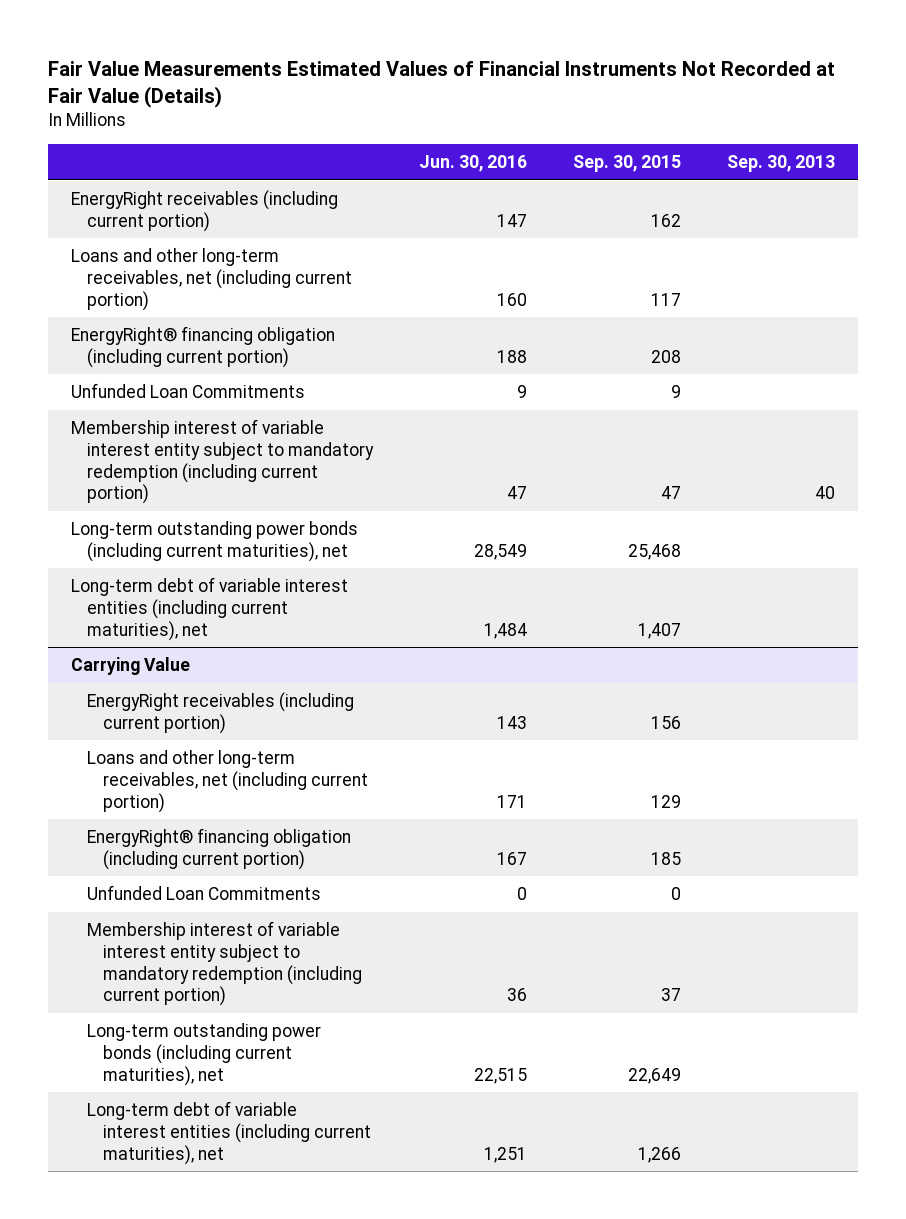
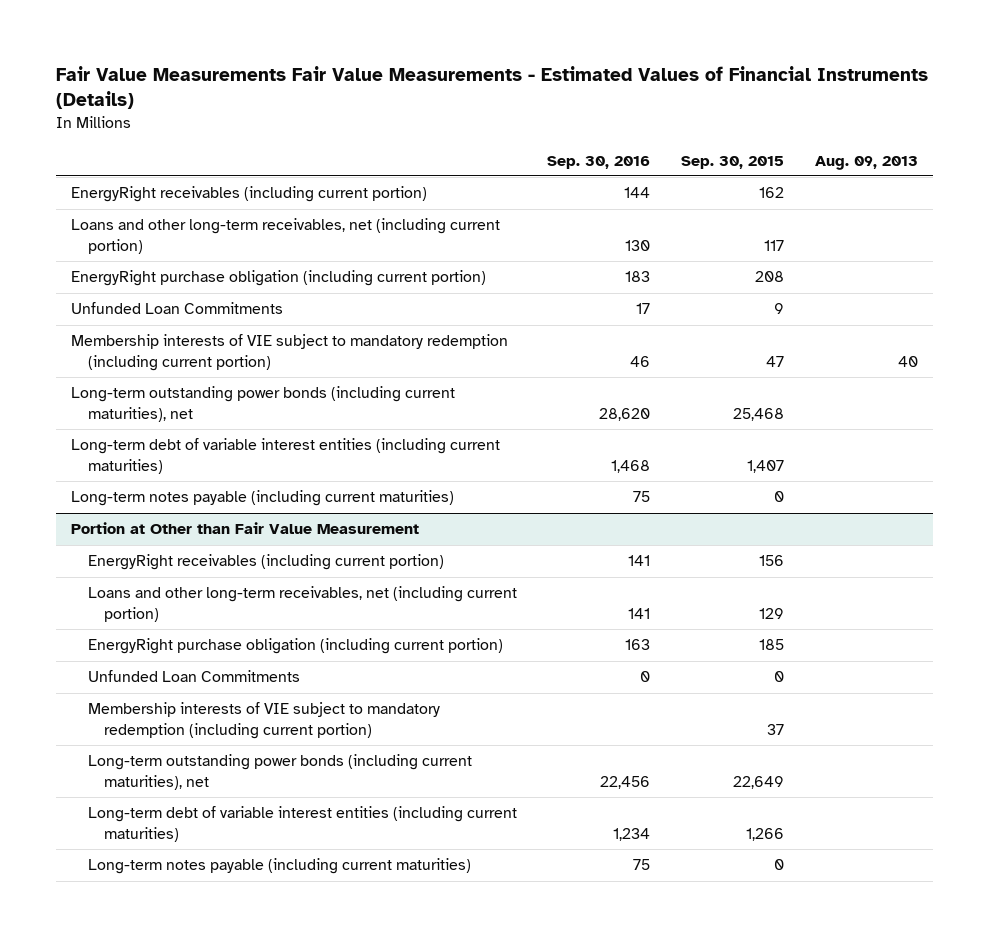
- Fair Value Measurements Estimated Values of Financial Instruments Not Recorded at Fair Value (Details)
+ Fair Value Measurements Fair Value Measurements - Estimated Values of Financial Instruments (Details)
- | Jun. 30, 2016 | Sep. 30, 2015 | Sep. 30, 2013
+ | Sep. 30, 2016 | Sep. 30, 2015 | Aug. 09, 2013
- EnergyRight® financing obligation (including current portion) | 188 | 208 |
+ EnergyRight purchase obligation (including current portion) | 183 | 208 |
- Membership interest of variable interest entity subject to mandatory redemption (including current portion) | 47 | 47 | 40
+ Membership interests of VIE subject to mandatory redemption (including current portion) | 46 | 47 | 40
- Long-term debt of variable interest entities (including current maturities), net | 1,484 | 1,407 |
- Carrying Value
+ Long-term debt of variable interest entities (including current maturities) | 1,468 | 1,407 |
+ Long-term notes payable (including current maturities) | 75 | 0 |
+ Portion at Other than Fair Value Measurement
- EnergyRight® financing obligation (including current portion) | 167 | 185 |
+ EnergyRight purchase obligation (including current portion) | 163 | 185 |
- Membership interest of variable interest entity subject to mandatory redemption (including current portion) | 36 | 37 |
+ Membership interests of VIE subject to mandatory redemption (including current portion) | | 37 |
- Long-term debt of variable interest entities (including current maturities), net | 1,251 | 1,266 |
+ Long-term debt of variable interest entities (including current maturities) | 1,234 | 1,266 |
+ Long-term notes payable (including current maturities) | 75 | 0 |

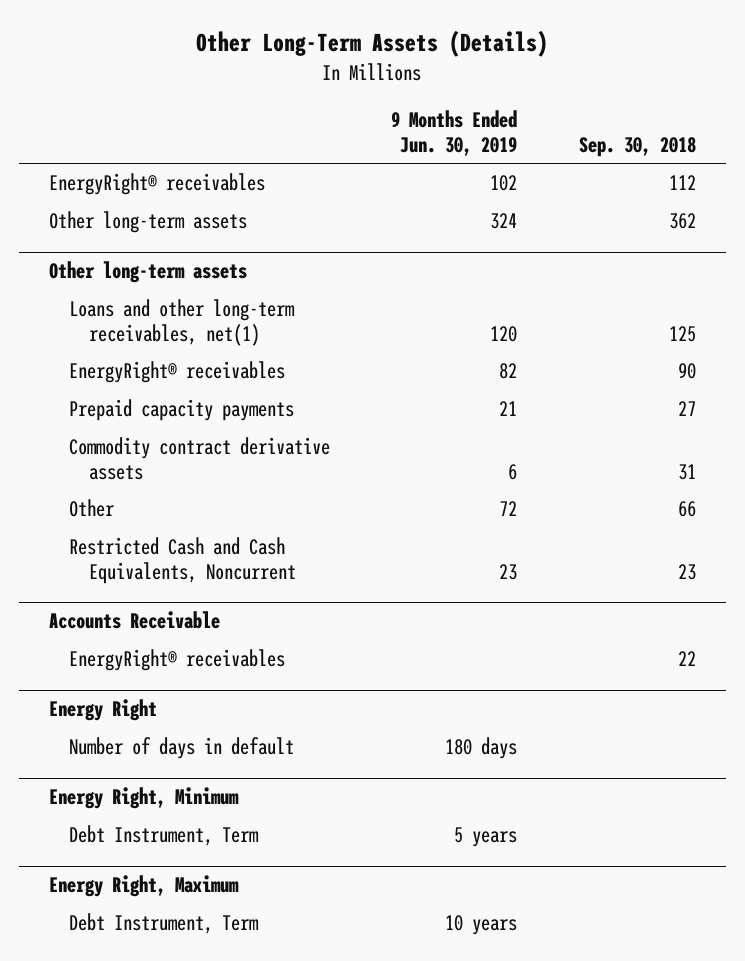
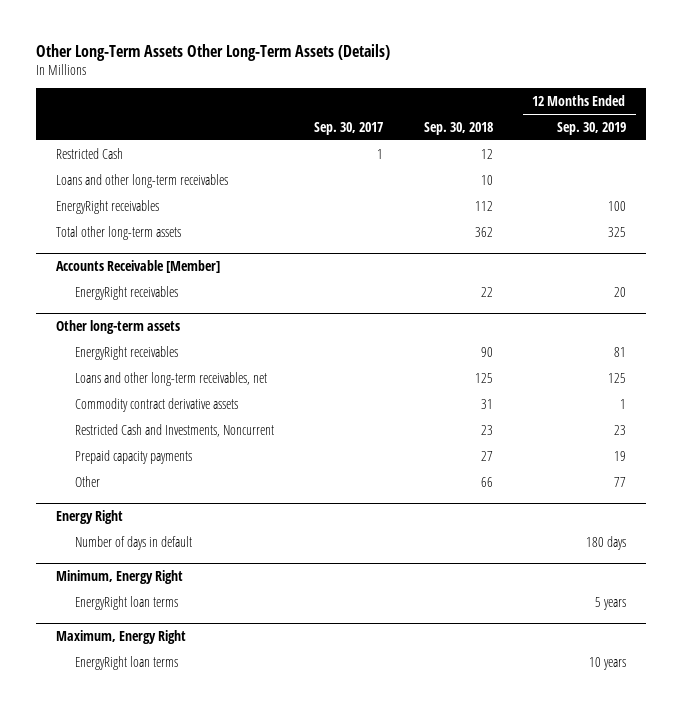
- Other Long-Term Assets (Details)
+ Other Long-Term Assets Other Long-Term Assets (Details)
- | 9 Months Ended Jun. 30, 2019 | Sep. 30, 2018
+ | Sep. 30, 2017 | Sep. 30, 2018 | 12 Months Ended Sep. 30, 2019
- EnergyRight® receivables | 102 | 112
- Other long-term assets | 324 | 362
+ Restricted Cash | 1 | 12 |
+ Loans and other long-term receivables | | 10 |
+ EnergyRight receivables | | 112 | 100
+ Total other long-term assets | | 362 | 325
+ Accounts Receivable [Member]
+ EnergyRight receivables | | 22 | 20
@ Other long-term assets
- Loans and other long-term receivables, net(1) | 120 | 125
- EnergyRight® receivables | 82 | 90
+ EnergyRight receivables | | 90 | 81
+ Loans and other long-term receivables, net | | 125 | 125
+ Restricted Cash and Investments, Noncurrent | | 23 | 23
moved down: Prepaid capacity payments | | 27 | 19
- Restricted Cash and Cash Equivalents, Noncurrent | 23 | 23
- Accounts Receivable
- EnergyRight® receivables | | 22
- Energy Right, Minimum
- Debt Instrument, Term | 5 years |
- Energy Right, Maximum
- Debt Instrument, Term | 10 years |
+ Minimum, Energy Right
+ EnergyRight loan terms | | | 5 years
+ Maximum, Energy Right
+ EnergyRight loan terms | | | 10 years

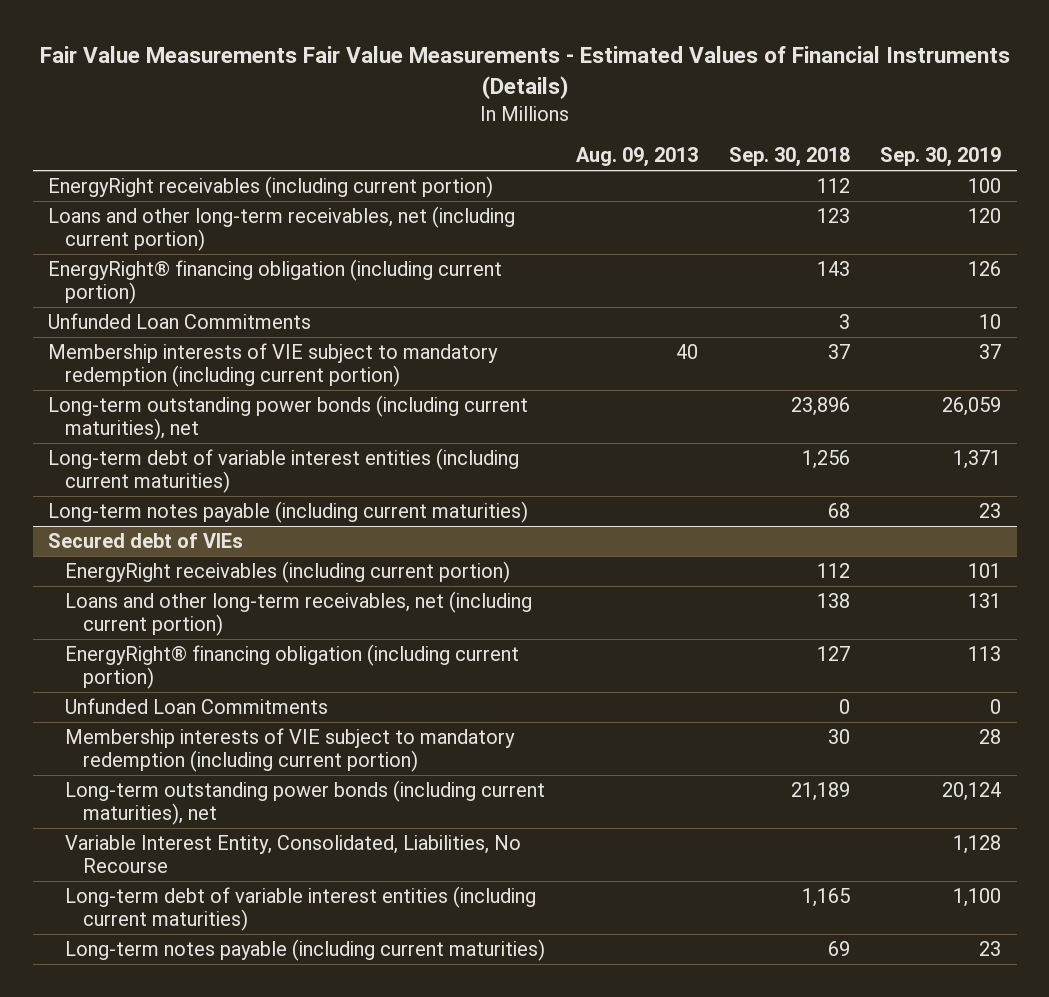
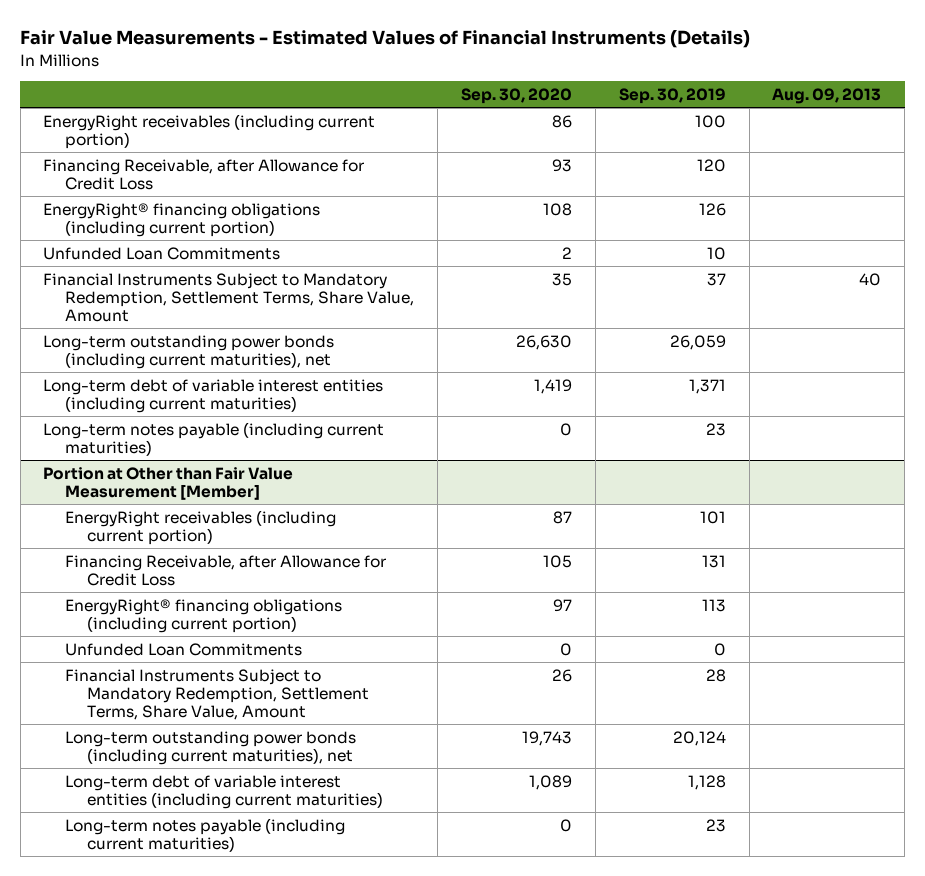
- Fair Value Measurements Fair Value Measurements - Estimated Values of Financial Instruments (Details)
+ Fair Value Measurements - Estimated Values of Financial Instruments (Details)
- | Aug. 09, 2013 | Sep. 30, 2018 | Sep. 30, 2019
+ | Sep. 30, 2020 | Sep. 30, 2019 | Aug. 09, 2013
- Loans and other long-term receivables, net (including current portion) | | 123 | 120
- EnergyRight® financing obligation (including current portion) | | 143 | 126
+ Financing Receivable, after Allowance for Credit Loss | 93 | 120 |
+ EnergyRight® financing obligations (including current portion) | 108 | 126 |
- Membership interests of VIE subject to mandatory redemption (including current portion) | 40 | 37 | 37
+ Financial Instruments Subject to Mandatory Redemption, Settlement Terms, Share Value, Amount | 35 | 37 | 40
- Secured debt of VIEs
+ Portion at Other than Fair Value Measurement [Member]
- Loans and other long-term receivables, net (including current portion) | | 138 | 131
- EnergyRight® financing obligation (including current portion) | | 127 | 113
+ Financing Receivable, after Allowance for Credit Loss | 105 | 131 |
+ EnergyRight® financing obligations (including current portion) | 97 | 113 |
- Membership interests of VIE subject to mandatory redemption (including current portion) | | 30 | 28
+ Financial Instruments Subject to Mandatory Redemption, Settlement Terms, Share Value, Amount | 26 | 28 |
- Variable Interest Entity, Consolidated, Liabilities, No Recourse | | | 1,128
- Long-term debt of variable interest entities (including current maturities) | | 1,165 | 1,100
+ Long-term debt of variable interest entities (including current maturities) | 1,089 | 1,128 |

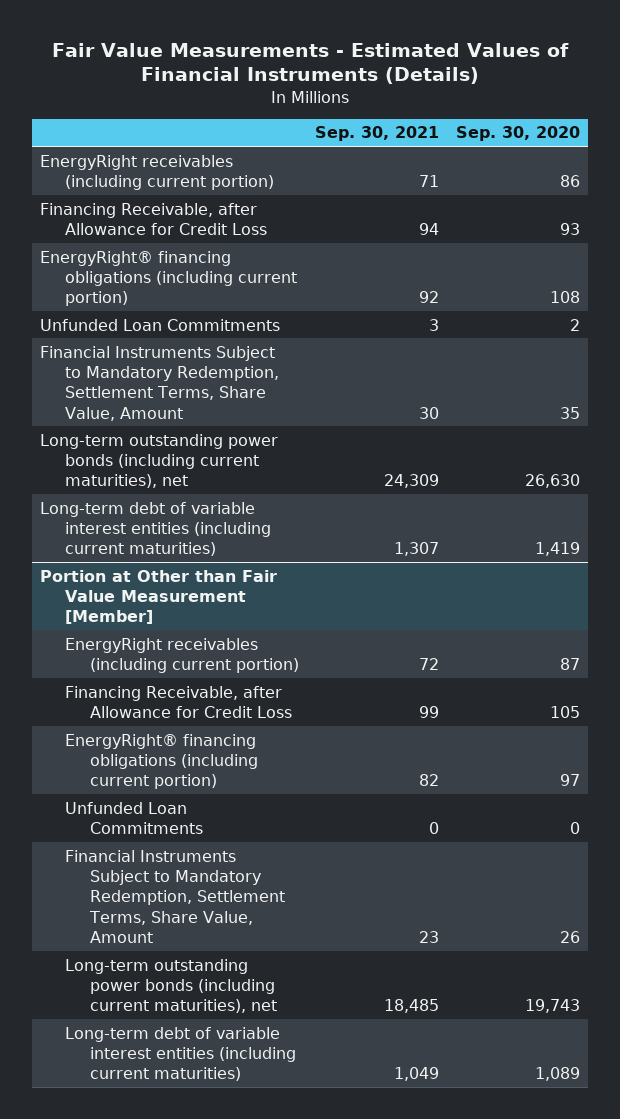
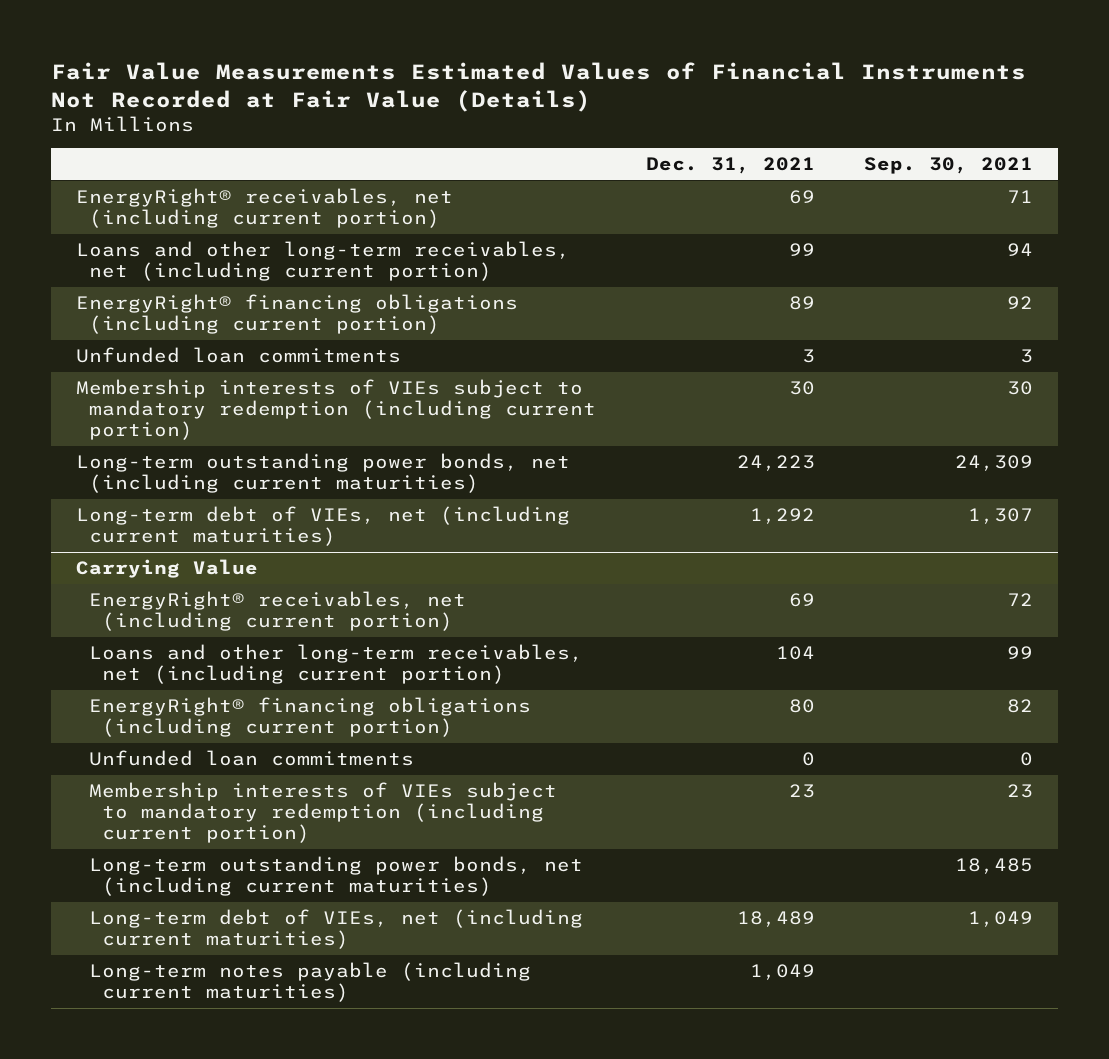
- Fair Value Measurements - Estimated Values of Financial Instruments (Details)
+ Fair Value Measurements Estimated Values of Financial Instruments Not Recorded at Fair Value (Details)
- | Sep. 30, 2021 | Sep. 30, 2020
+ | Dec. 31, 2021 | Sep. 30, 2021
- EnergyRight receivables (including current portion) | 71 | 86
- Financing Receivable, after Allowance for Credit Loss | 94 | 93
+ EnergyRight® receivables, net (including current portion) | 69 | 71
+ Loans and other long-term receivables, net (including current portion) | 99 | 94
- Unfunded Loan Commitments | 3 | 2
- Financial Instruments Subject to Mandatory Redemption, Settlement Terms, Share Value, Amount | 30 | 35
- Long-term outstanding power bonds (including current maturities), net | 24,309 | 26,630
- Long-term debt of variable interest entities (including current maturities) | 1,307 | 1,419
- Portion at Other than Fair Value Measurement [Member]
- EnergyRight receivables (including current portion) | 72 | 87
- Financing Receivable, after Allowance for Credit Loss | 99 | 105
+ Unfunded loan commitments | 3 | 3
+ Membership interests of VIEs subject to mandatory redemption (including current portion) | 30 | 30
+ Long-term outstanding power bonds, net (including current maturities) | 24,223 | 24,309
+ Long-term debt of VIEs, net (including current maturities) | 1,292 | 1,307
+ Carrying Value
+ EnergyRight® receivables, net (including current portion) | 69 | 72
+ Loans and other long-term receivables, net (including current portion) | 104 | 99
- Unfunded Loan Commitments | 0 | 0
- Financial Instruments Subject to Mandatory Redemption, Settlement Terms, Share Value, Amount | 23 | 26
- Long-term outstanding power bonds (including current maturities), net | 18,485 | 19,743
- Long-term debt of variable interest entities (including current maturities) | 1,049 | 1,089
+ Unfunded loan commitments | 0 | 0
+ Membership interests of VIEs subject to mandatory redemption (including current portion) | 23 | 23
+ Long-term outstanding power bonds, net (including current maturities) | | 18,485
+ Long-term debt of VIEs, net (including current maturities) | 18,489 | 1,049
+ Long-term notes payable (including current maturities) | 1,049 |

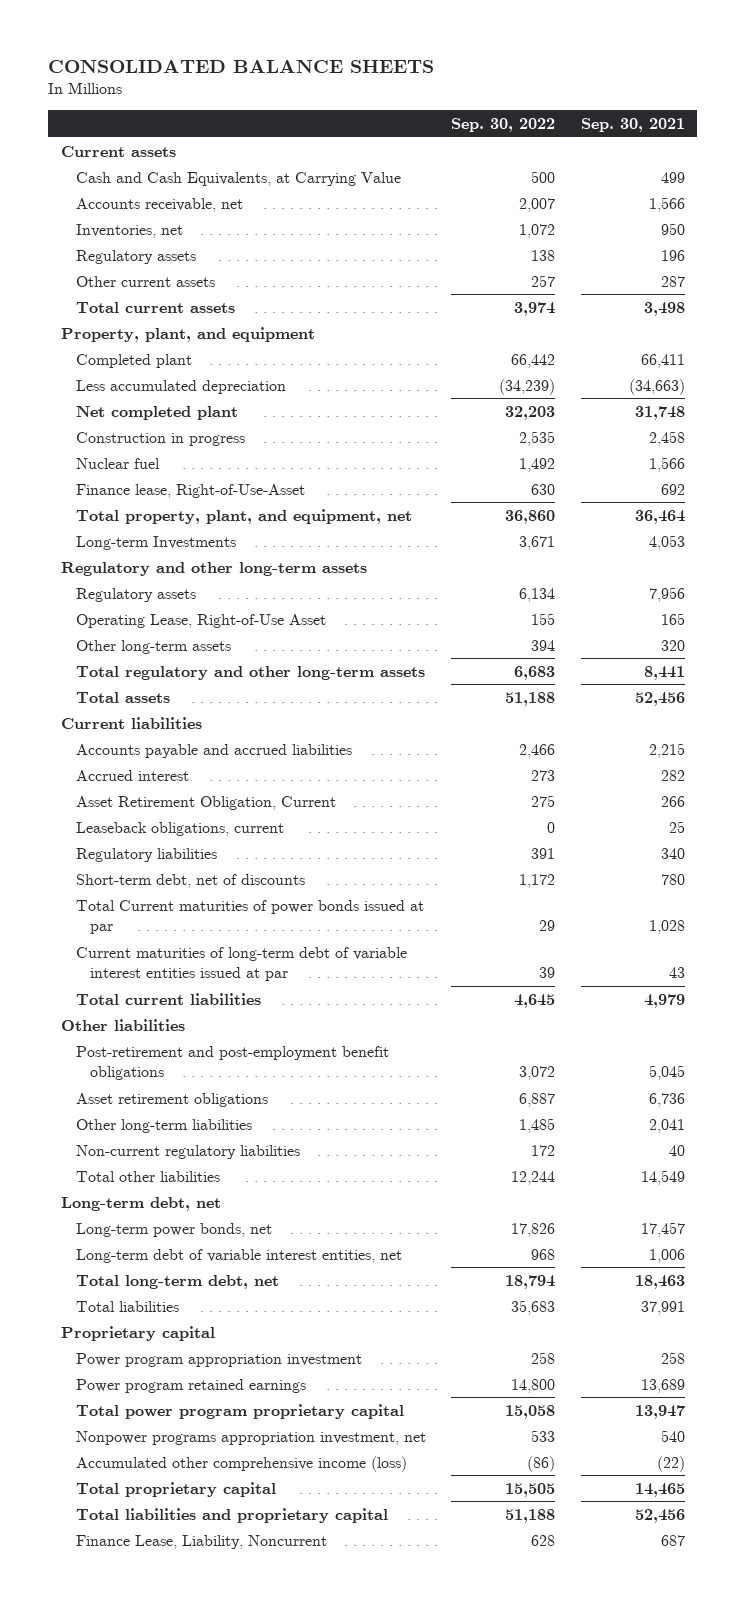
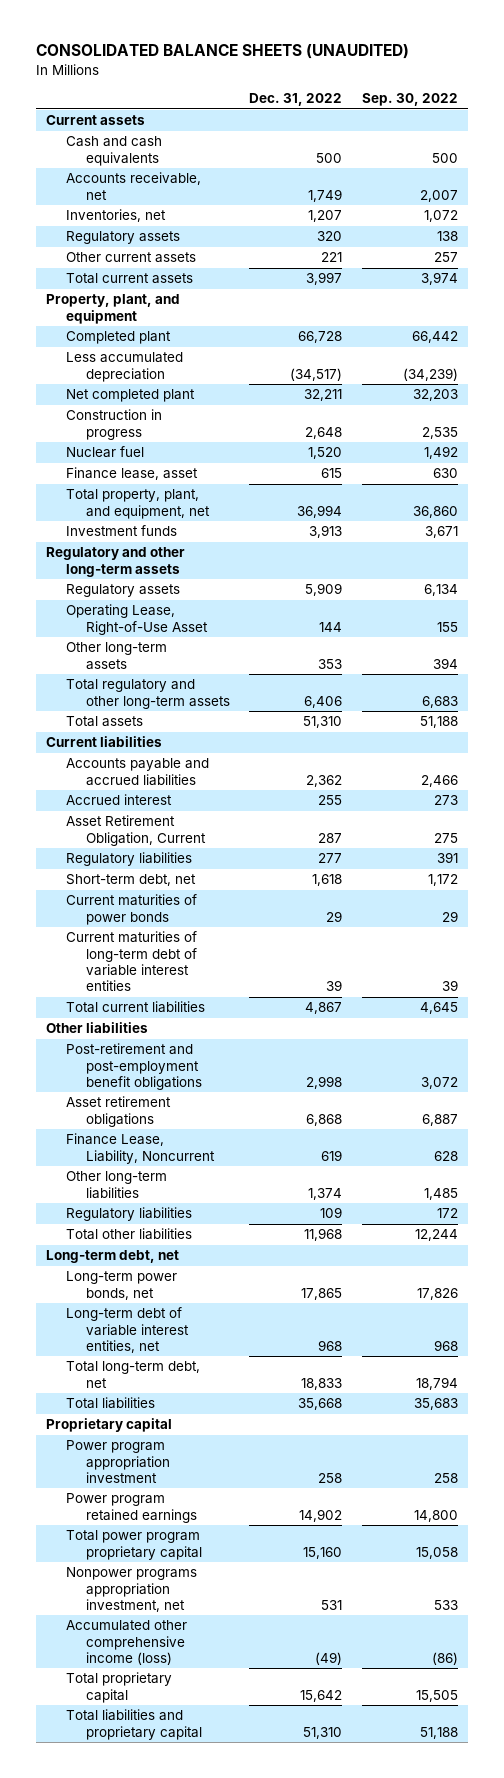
- CONSOLIDATED BALANCE SHEETS
+ CONSOLIDATED BALANCE SHEETS (UNAUDITED)
- | Sep. 30, 2022 | Sep. 30, 2021
+ | Dec. 31, 2022 | Sep. 30, 2022
- Cash and Cash Equivalents, at Carrying Value | 500 | 499
+ Cash and cash equivalents | 500 | 500
- Finance lease, Right-of-Use-Asset | 630 | 692
+ Finance lease, asset | 615 | 630
- Long-term Investments | 3,671 | 4,053
+ Investment funds | 3,913 | 3,671
- Leaseback obligations, current | 0 | 25
- Short-term debt, net of discounts | 1,172 | 780
- Total Current maturities of power bonds issued at par | 29 | 1,028
- Current maturities of long-term debt of variable interest entities issued at par | 39 | 43
+ Short-term debt, net | 1,618 | 1,172
+ Current maturities of power bonds | 29 | 29
+ Current maturities of long-term debt of variable interest entities | 39 | 39
moved up: Finance Lease, Liability, Noncurrent | 619 | 628
- Non-current regulatory liabilities | 172 | 40
+ Regulatory liabilities | 109 | 172

